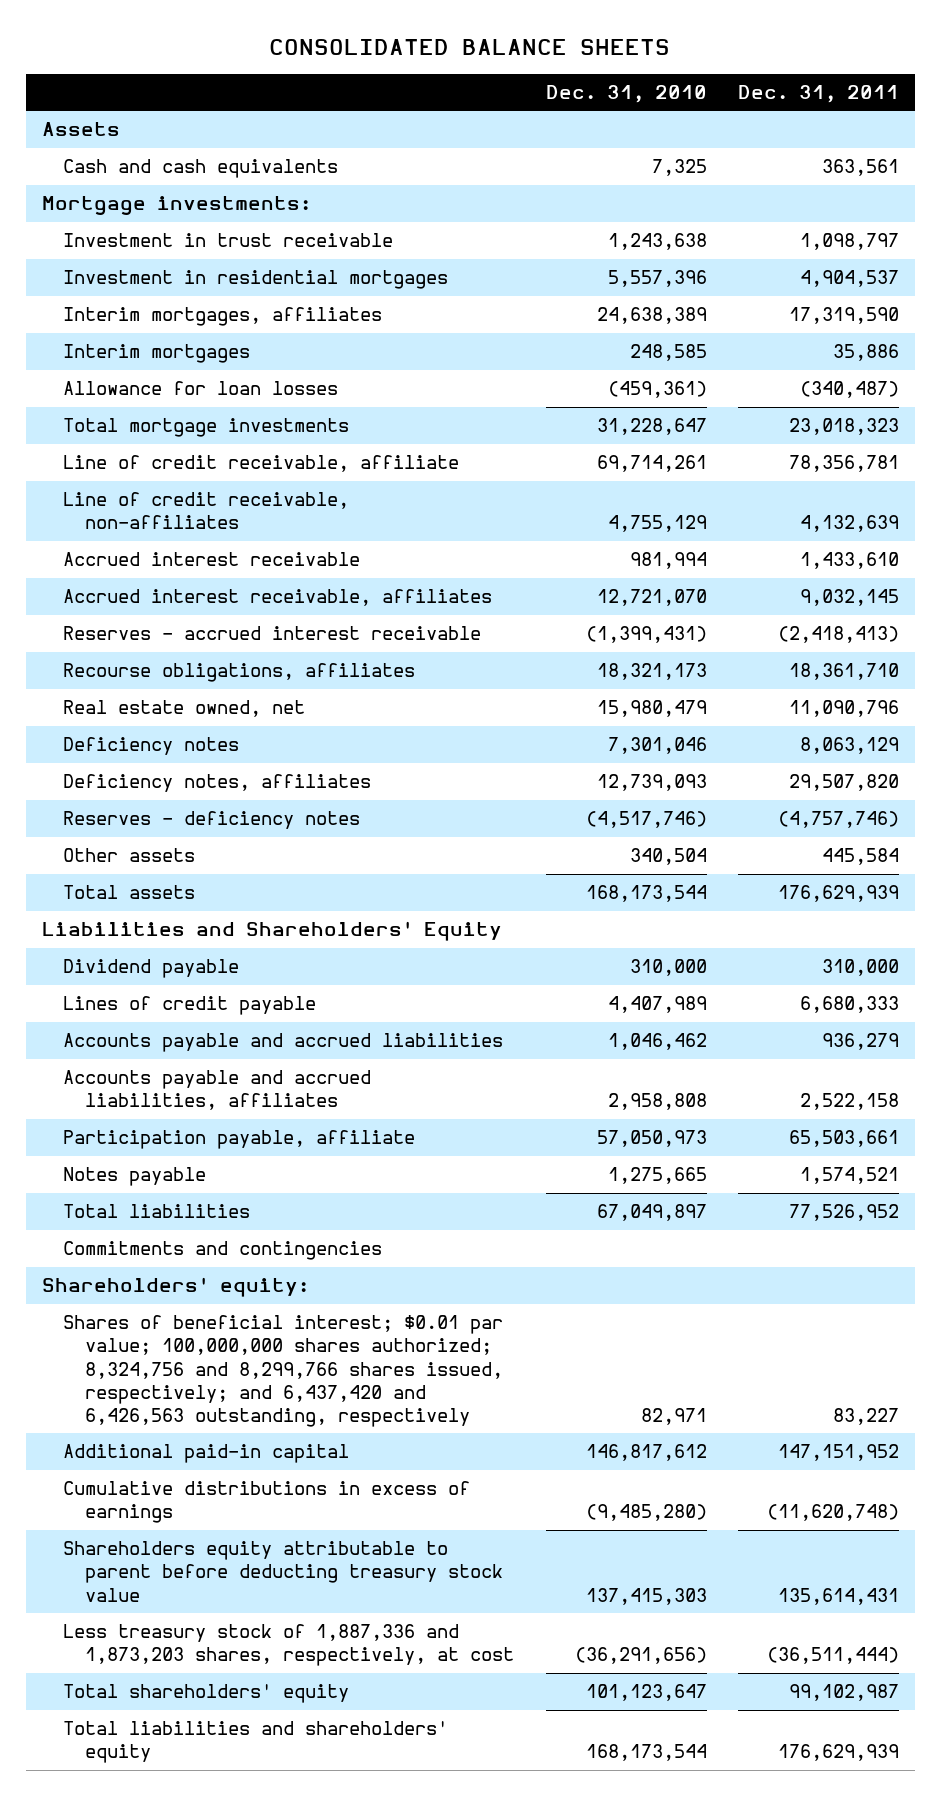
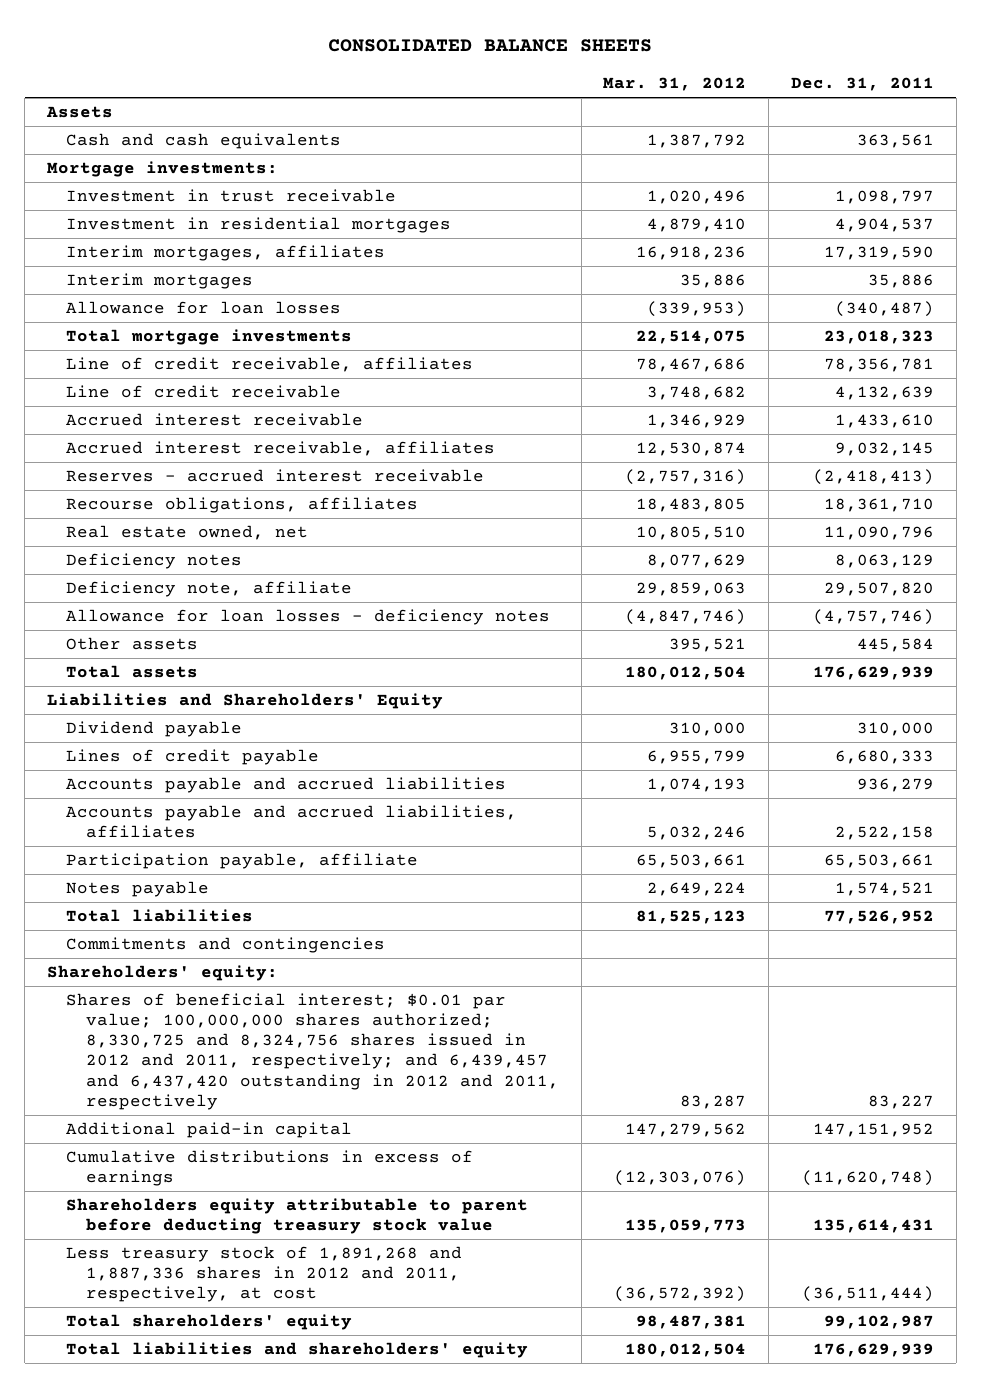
- | Dec. 31, 2010 | Dec. 31, 2011
+ | Mar. 31, 2012 | Dec. 31, 2011
- Line of credit receivable, affiliate | 69,714,261 | 78,356,781
- Line of credit receivable, non-affiliates | 4,755,129 | 4,132,639
+ Line of credit receivable, affiliates | 78,467,686 | 78,356,781
+ Line of credit receivable | 3,748,682 | 4,132,639
- Deficiency notes, affiliates | 12,739,093 | 29,507,820
- Reserves - deficiency notes | (4,517,746) | (4,757,746)
+ Deficiency note, affiliate | 29,859,063 | 29,507,820
+ Allowance for loan losses - deficiency notes | (4,847,746) | (4,757,746)
- Shares of beneficial interest; $0.01 par value; 100,000,000 shares authorized; 8,324,756 and 8,299,766 shares issued, respectively; and 6,437,420 and 6,426,563 outstanding, respectively | 82,971 | 83,227
+ Shares of beneficial interest; $0.01 par value; 100,000,000 shares authorized; 8,330,725 and 8,324,756 shares issued in 2012 and 2011, respectively; and 6,439,457 and 6,437,420 outstanding in 2012 and 2011, respectively | 83,287 | 83,227
- Less treasury stock of 1,887,336 and 1,873,203 shares, respectively, at cost | (36,291,656) | (36,511,444)
+ Less treasury stock of 1,891,268 and 1,887,336 shares in 2012 and 2011, respectively, at cost | (36,572,392) | (36,511,444)

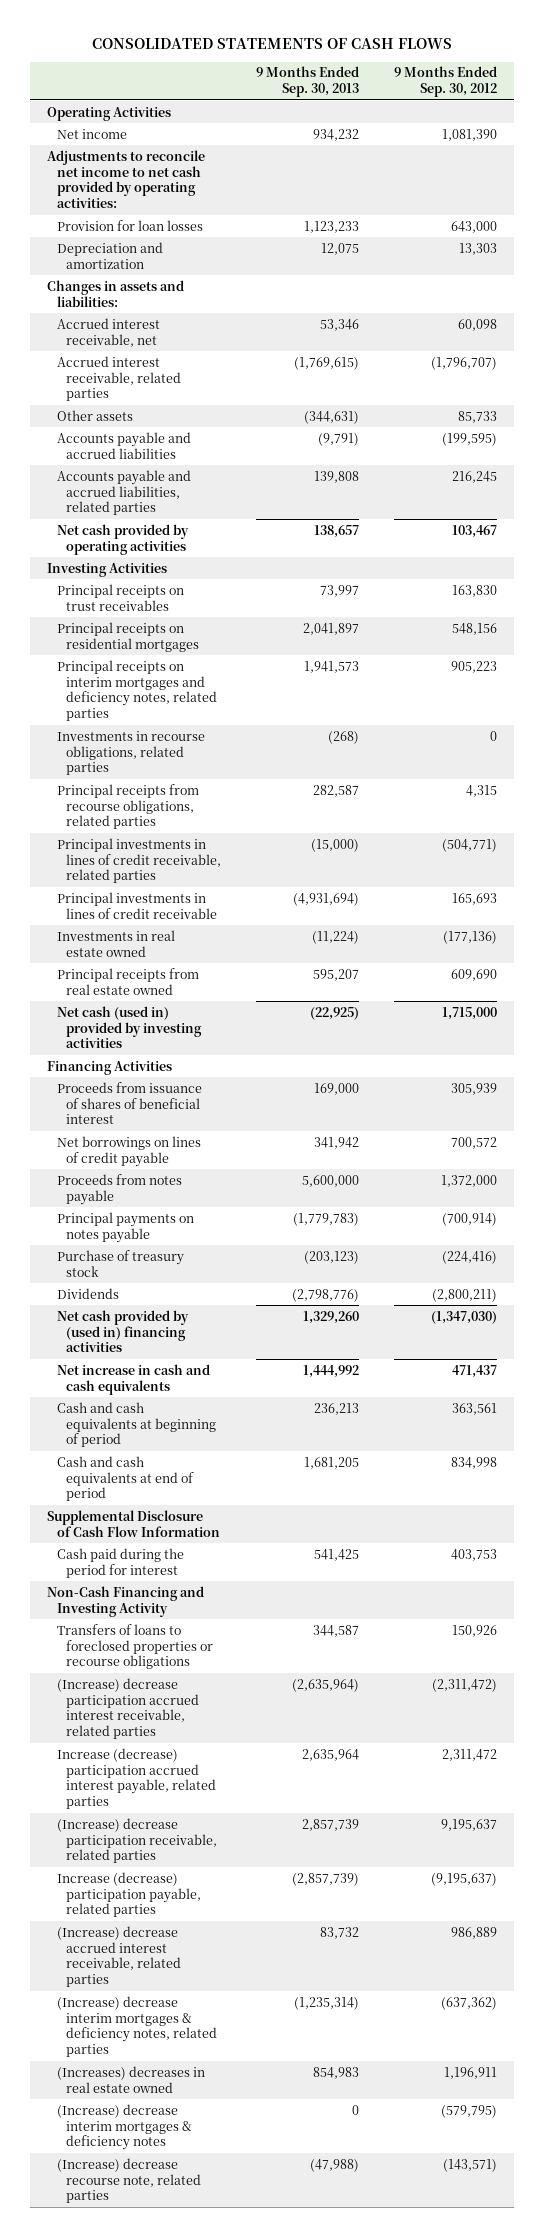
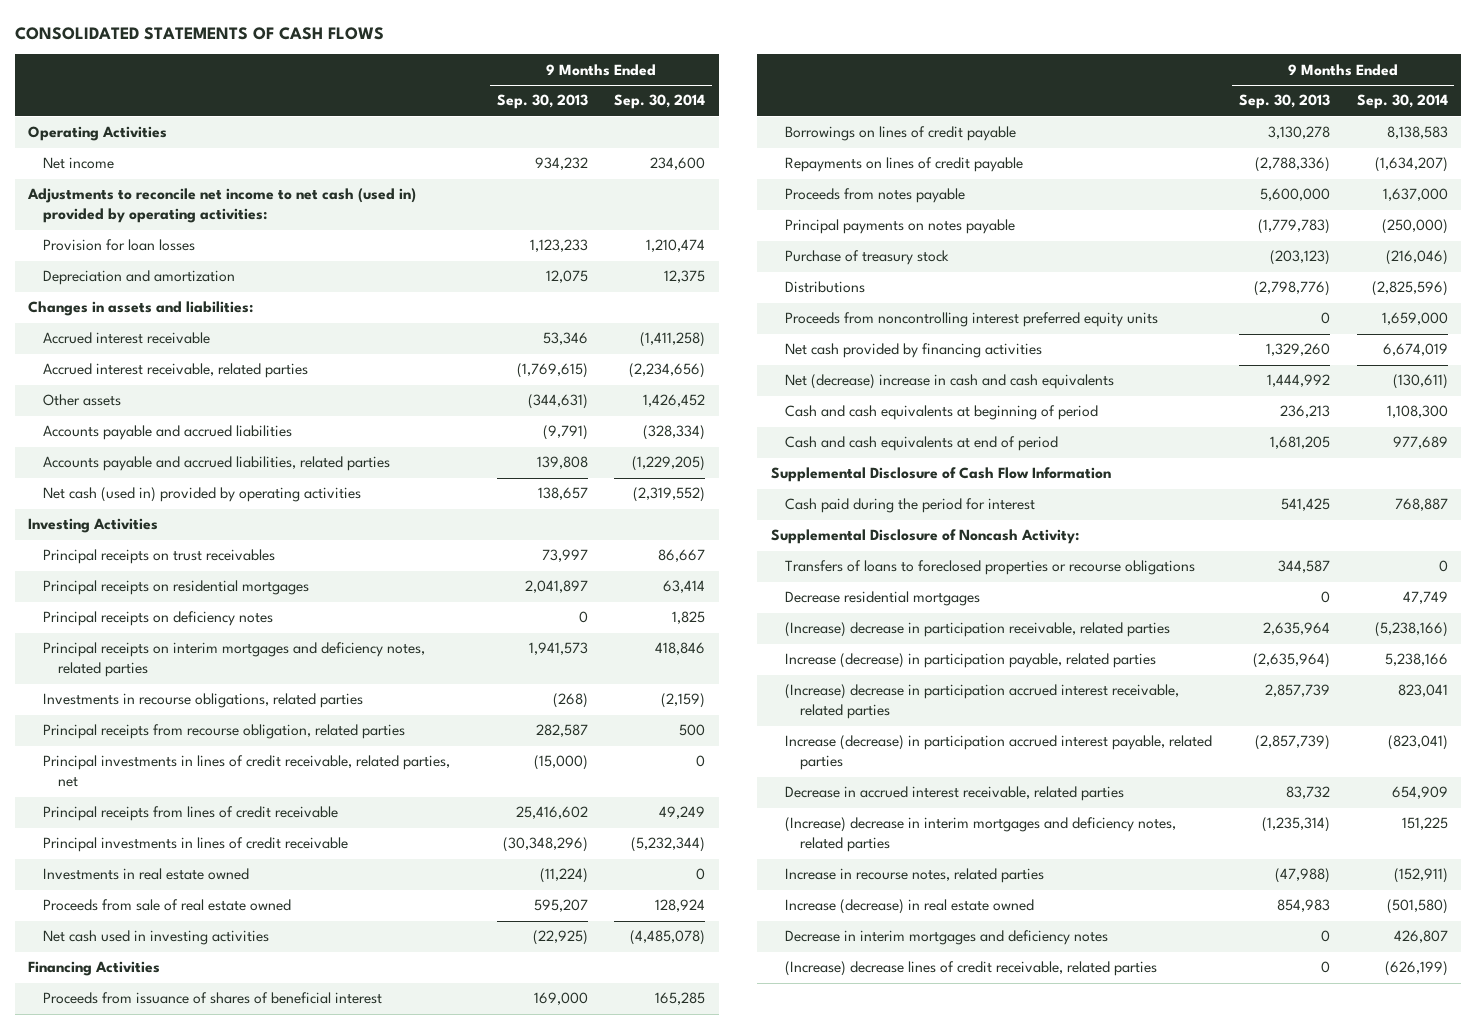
- | 9 Months Ended Sep. 30, 2013 | 9 Months Ended Sep. 30, 2012
+ | 9 Months Ended Sep. 30, 2013 | 9 Months Ended Sep. 30, 2014
- Adjustments to reconcile net income to net cash provided by operating activities:
+ Adjustments to reconcile net income to net cash (used in) provided by operating activities:
- Accrued interest receivable, net | 53,346 | 60,098
+ Accrued interest receivable | 53,346 | (1,411,258)
- Net cash provided by operating activities | 138,657 | 103,467
+ Net cash (used in) provided by operating activities | 138,657 | (2,319,552)
+ Principal receipts on deficiency notes | 0 | 1,825
- Principal receipts from recourse obligations, related parties | 282,587 | 4,315
- Principal investments in lines of credit receivable, related parties | (15,000) | (504,771)
- Principal investments in lines of credit receivable | (4,931,694) | 165,693
+ Principal receipts from recourse obligation, related parties | 282,587 | 500
+ Principal investments in lines of credit receivable, related parties, net | (15,000) | 0
+ Principal receipts from lines of credit receivable | 25,416,602 | 49,249
+ Principal investments in lines of credit receivable | (30,348,296) | (5,232,344)
- Principal receipts from real estate owned | 595,207 | 609,690
- Net cash (used in) provided by investing activities | (22,925) | 1,715,000
+ Proceeds from sale of real estate owned | 595,207 | 128,924
+ Net cash used in investing activities | (22,925) | (4,485,078)
- Net borrowings on lines of credit payable | 341,942 | 700,572
+ Borrowings on lines of credit payable | 3,130,278 | 8,138,583
+ Repayments on lines of credit payable | (2,788,336) | (1,634,207)
- Dividends | (2,798,776) | (2,800,211)
- Net cash provided by (used in) financing activities | 1,329,260 | (1,347,030)
- Net increase in cash and cash equivalents | 1,444,992 | 471,437
+ Distributions | (2,798,776) | (2,825,596)
+ Proceeds from noncontrolling interest preferred equity units | 0 | 1,659,000
+ Net cash provided by financing activities | 1,329,260 | 6,674,019
+ Net (decrease) increase in cash and cash equivalents | 1,444,992 | (130,611)
- Non-Cash Financing and Investing Activity
+ Supplemental Disclosure of Noncash Activity:
- (Increase) decrease participation accrued interest receivable, related parties | (2,635,964) | (2,311,472)
- Increase (decrease) participation accrued interest payable, related parties | 2,635,964 | 2,311,472
- (Increase) decrease participation receivable, related parties | 2,857,739 | 9,195,637
- Increase (decrease) participation payable, related parties | (2,857,739) | (9,195,637)
- (Increase) decrease accrued interest receivable, related parties | 83,732 | 986,889
- (Increase) decrease interim mortgages & deficiency notes, related parties | (1,235,314) | (637,362)
- (Increases) decreases in real estate owned | 854,983 | 1,196,911
- (Increase) decrease interim mortgages & deficiency notes | 0 | (579,795)
- (Increase) decrease recourse note, related parties | (47,988) | (143,571)
+ Decrease residential mortgages | 0 | 47,749
+ (Increase) decrease in participation receivable, related parties | 2,635,964 | (5,238,166)
+ Increase (decrease) in participation payable, related parties | (2,635,964) | 5,238,166
+ (Increase) decrease in participation accrued interest receivable, related parties | 2,857,739 | 823,041
+ Increase (decrease) in participation accrued interest payable, related parties | (2,857,739) | (823,041)
+ Decrease in accrued interest receivable, related parties | 83,732 | 654,909
+ (Increase) decrease in interim mortgages and deficiency notes, related parties | (1,235,314) | 151,225
+ Increase in recourse notes, related parties | (47,988) | (152,911)
+ Increase (decrease) in real estate owned | 854,983 | (501,580)
+ Decrease in interim mortgages and deficiency notes | 0 | 426,807
+ (Increase) decrease lines of credit receivable, related parties | 0 | (626,199)

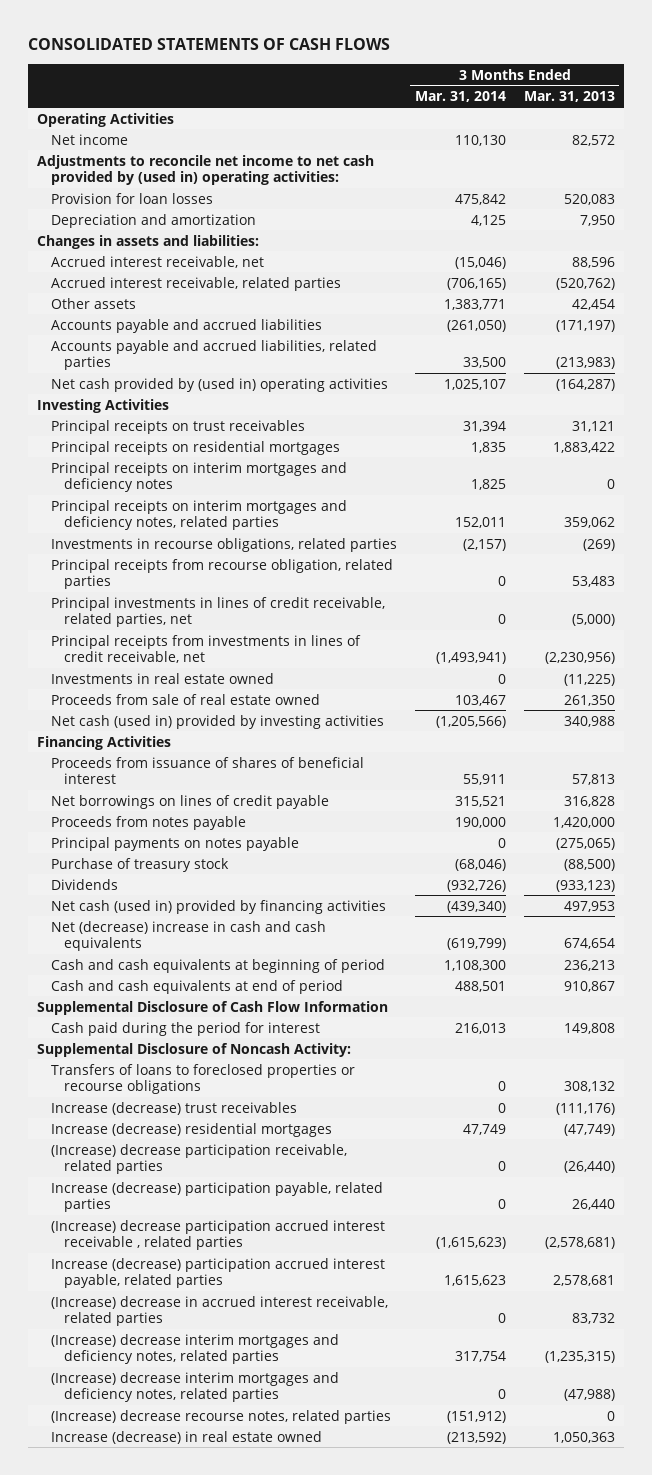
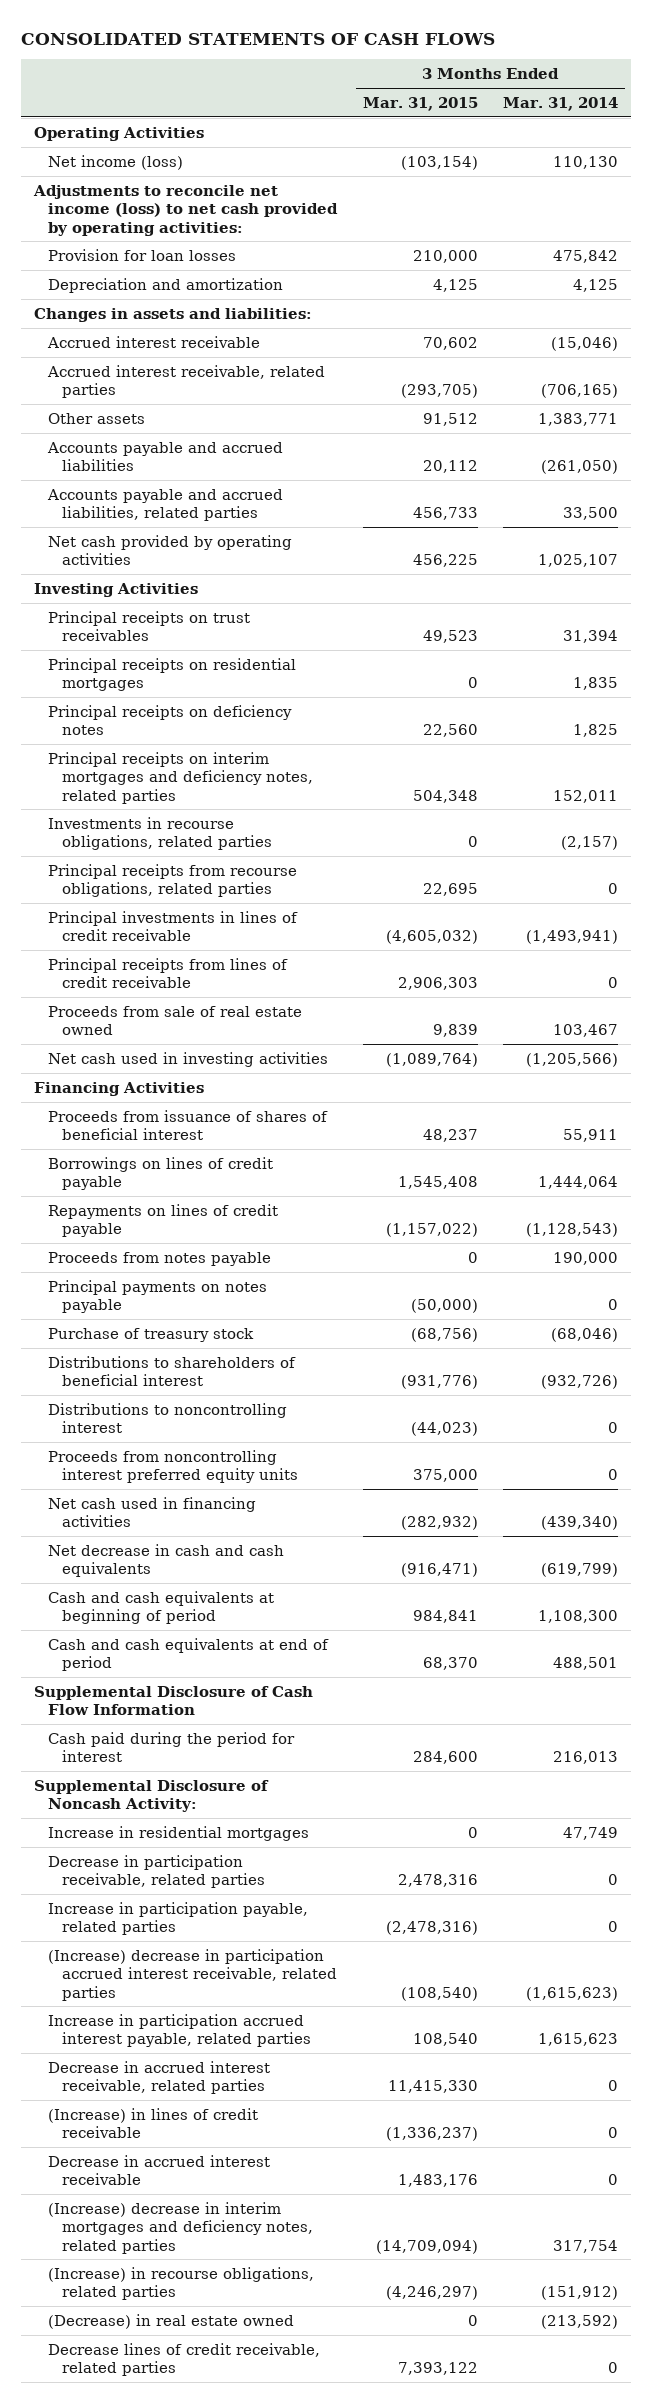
- | 3 Months Ended Mar. 31, 2014 | 3 Months Ended Mar. 31, 2013
+ | 3 Months Ended Mar. 31, 2015 | 3 Months Ended Mar. 31, 2014
- Net income | 110,130 | 82,572
- Adjustments to reconcile net income to net cash provided by (used in) operating activities:
+ Net income (loss) | (103,154) | 110,130
+ Adjustments to reconcile net income (loss) to net cash provided by operating activities:
- Accrued interest receivable, net | (15,046) | 88,596
+ Accrued interest receivable | 70,602 | (15,046)
- Net cash provided by (used in) operating activities | 1,025,107 | (164,287)
+ Net cash provided by operating activities | 456,225 | 1,025,107
- Principal receipts on interim mortgages and deficiency notes | 1,825 | 0
+ Principal receipts on deficiency notes | 22,560 | 1,825
- Principal receipts from recourse obligation, related parties | 0 | 53,483
- Principal investments in lines of credit receivable, related parties, net | 0 | (5,000)
- Principal receipts from investments in lines of credit receivable, net | (1,493,941) | (2,230,956)
- Investments in real estate owned | 0 | (11,225)
+ Principal receipts from recourse obligations, related parties | 22,695 | 0
+ Principal investments in lines of credit receivable | (4,605,032) | (1,493,941)
+ Principal receipts from lines of credit receivable | 2,906,303 | 0
- Net cash (used in) provided by investing activities | (1,205,566) | 340,988
+ Net cash used in investing activities | (1,089,764) | (1,205,566)
- Net borrowings on lines of credit payable | 315,521 | 316,828
+ Borrowings on lines of credit payable | 1,545,408 | 1,444,064
+ Repayments on lines of credit payable | (1,157,022) | (1,128,543)
- Dividends | (932,726) | (933,123)
- Net cash (used in) provided by financing activities | (439,340) | 497,953
- Net (decrease) increase in cash and cash equivalents | (619,799) | 674,654
+ Distributions to shareholders of beneficial interest | (931,776) | (932,726)
+ Distributions to noncontrolling interest | (44,023) | 0
+ Proceeds from noncontrolling interest preferred equity units | 375,000 | 0
+ Net cash used in financing activities | (282,932) | (439,340)
+ Net decrease in cash and cash equivalents | (916,471) | (619,799)
- Transfers of loans to foreclosed properties or recourse obligations | 0 | 308,132
- Increase (decrease) trust receivables | 0 | (111,176)
- Increase (decrease) residential mortgages | 47,749 | (47,749)
- (Increase) decrease participation receivable, related parties | 0 | (26,440)
- Increase (decrease) participation payable, related parties | 0 | 26,440
- (Increase) decrease participation accrued interest receivable , related parties | (1,615,623) | (2,578,681)
- Increase (decrease) participation accrued interest payable, related parties | 1,615,623 | 2,578,681
- (Increase) decrease in accrued interest receivable, related parties | 0 | 83,732
- (Increase) decrease interim mortgages and deficiency notes, related parties | 317,754 | (1,235,315)
- (Increase) decrease interim mortgages and deficiency notes, related parties | 0 | (47,988)
- (Increase) decrease recourse notes, related parties | (151,912) | 0
- Increase (decrease) in real estate owned | (213,592) | 1,050,363
+ Increase in residential mortgages | 0 | 47,749
+ Decrease in participation receivable, related parties | 2,478,316 | 0
+ Increase in participation payable, related parties | (2,478,316) | 0
+ (Increase) decrease in participation accrued interest receivable, related parties | (108,540) | (1,615,623)
+ Increase in participation accrued interest payable, related parties | 108,540 | 1,615,623
+ Decrease in accrued interest receivable, related parties | 11,415,330 | 0
+ (Increase) in lines of credit receivable | (1,336,237) | 0
+ Decrease in accrued interest receivable | 1,483,176 | 0
+ (Increase) decrease in interim mortgages and deficiency notes, related parties | (14,709,094) | 317,754
+ (Increase) in recourse obligations, related parties | (4,246,297) | (151,912)
+ (Decrease) in real estate owned | 0 | (213,592)
+ Decrease lines of credit receivable, related parties | 7,393,122 | 0

